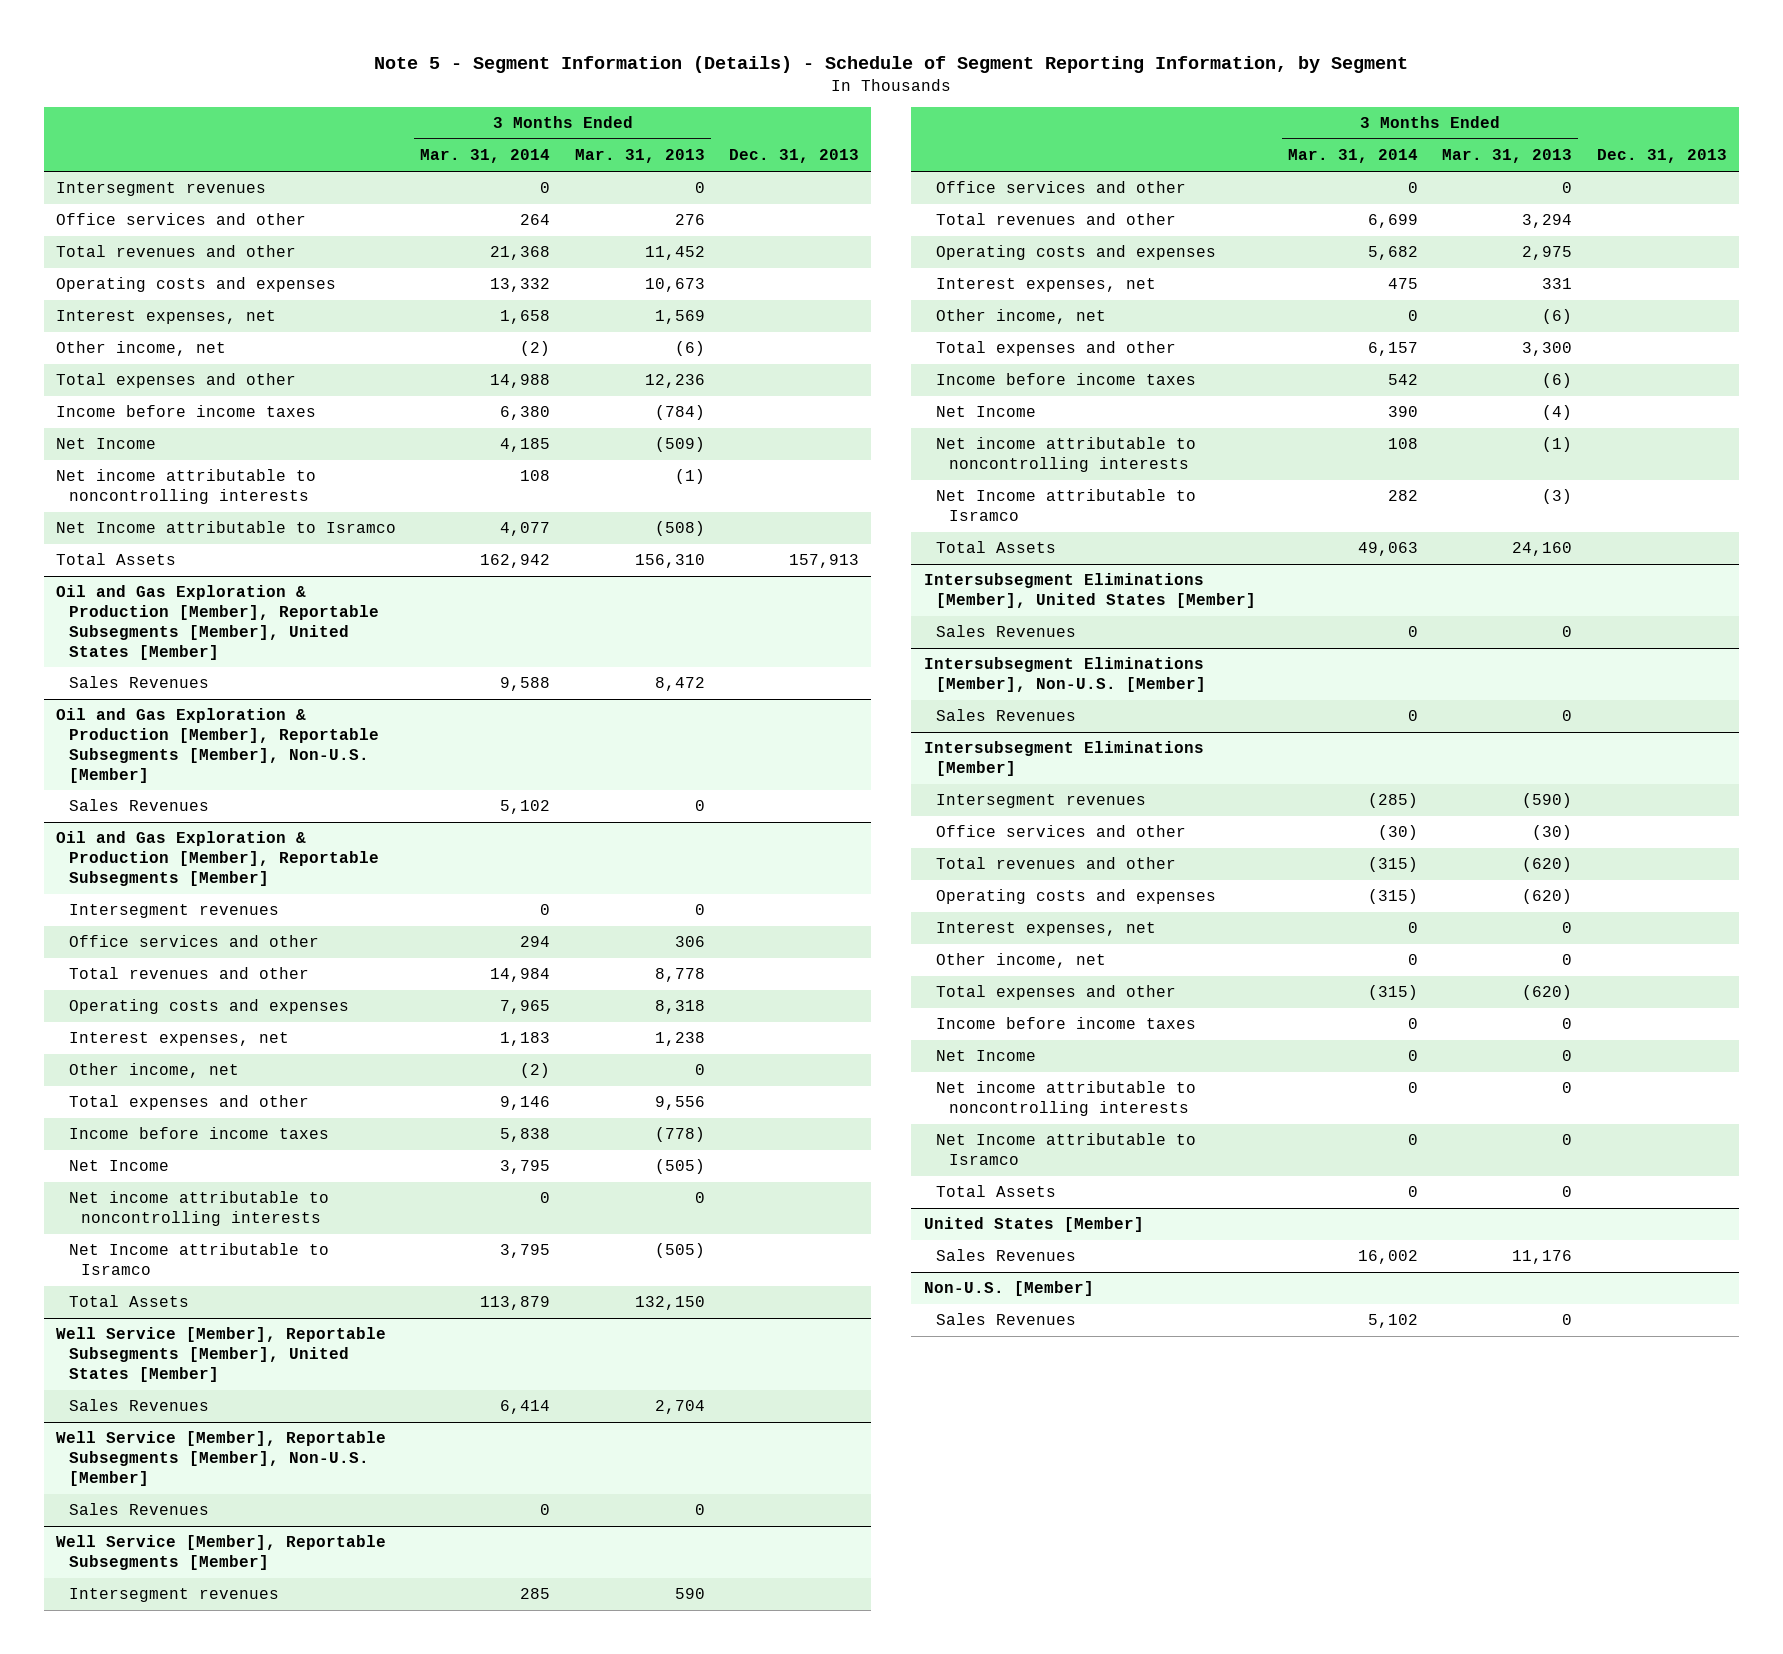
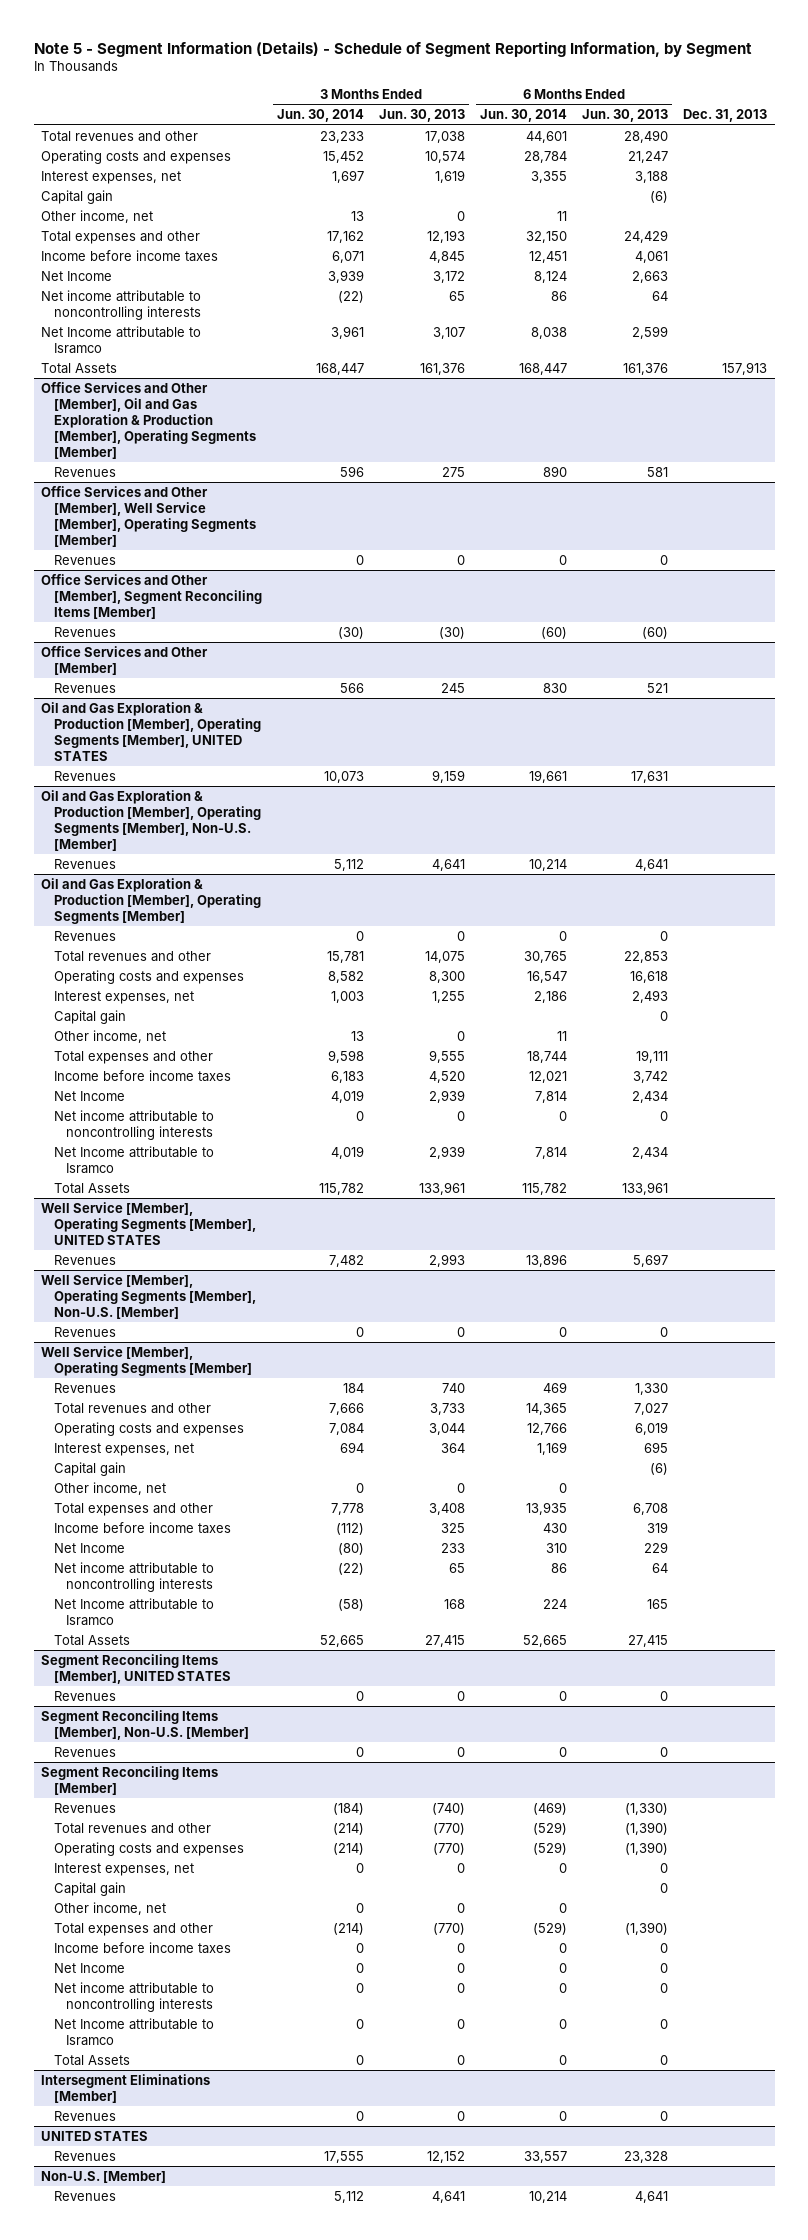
- | 3 Months Ended Mar. 31, 2014 | 3 Months Ended Mar. 31, 2013 | Dec. 31, 2013
+ | 3 Months Ended Jun. 30, 2014 | 3 Months Ended Jun. 30, 2013 | 6 Months Ended Jun. 30, 2014 | 6 Months Ended Jun. 30, 2013 | Dec. 31, 2013
- Intersegment revenues | 0 | 0 |
- Office services and other | 264 | 276 |
+ Capital gain | | | | (6) |
- Oil and Gas Exploration & Production [Member], Reportable Subsegments [Member], United States [Member]
- Sales Revenues | 9,588 | 8,472 |
- Oil and Gas Exploration & Production [Member], Reportable Subsegments [Member], Non-U.S. [Member]
- Sales Revenues | 5,102 | 0 |
- Oil and Gas Exploration & Production [Member], Reportable Subsegments [Member]
- Intersegment revenues | 0 | 0 |
- Office services and other | 294 | 306 |
+ Office Services and Other [Member], Oil and Gas Exploration & Production [Member], Operating Segments [Member]
+ Revenues | 596 | 275 | 890 | 581 |
+ Office Services and Other [Member], Well Service [Member], Operating Segments [Member]
+ Revenues | 0 | 0 | 0 | 0 |
+ Office Services and Other [Member], Segment Reconciling Items [Member]
+ Revenues | (30) | (30) | (60) | (60) |
+ Office Services and Other [Member]
+ Revenues | 566 | 245 | 830 | 521 |
+ Oil and Gas Exploration & Production [Member], Operating Segments [Member], UNITED STATES
+ Revenues | 10,073 | 9,159 | 19,661 | 17,631 |
+ Oil and Gas Exploration & Production [Member], Operating Segments [Member], Non-U.S. [Member]
+ Revenues | 5,112 | 4,641 | 10,214 | 4,641 |
+ Oil and Gas Exploration & Production [Member], Operating Segments [Member]
+ Revenues | 0 | 0 | 0 | 0 |
+ Capital gain | | | | 0 |
- Well Service [Member], Reportable Subsegments [Member], United States [Member]
- Sales Revenues | 6,414 | 2,704 |
- Well Service [Member], Reportable Subsegments [Member], Non-U.S. [Member]
- Sales Revenues | 0 | 0 |
- Well Service [Member], Reportable Subsegments [Member]
- Intersegment revenues | 285 | 590 |
- Office services and other | 0 | 0 |
- Total revenues and other | 6,699 | 3,294 |
- Operating costs and expenses | 5,682 | 2,975 |
- Interest expenses, net | 475 | 331 |
- Other income, net | 0 | (6) |
- Total expenses and other | 6,157 | 3,300 |
- Income before income taxes | 542 | (6) |
- Net Income | 390 | (4) |
- Net income attributable to noncontrolling interests | 108 | (1) |
- Net Income attributable to Isramco | 282 | (3) |
- Total Assets | 49,063 | 24,160 |
- Intersubsegment Eliminations [Member], United States [Member]
- Sales Revenues | 0 | 0 |
- Intersubsegment Eliminations [Member], Non-U.S. [Member]
- Sales Revenues | 0 | 0 |
- Intersubsegment Eliminations [Member]
- Intersegment revenues | (285) | (590) |
- Office services and other | (30) | (30) |
- Total revenues and other | (315) | (620) |
- Operating costs and expenses | (315) | (620) |
- Interest expenses, net | 0 | 0 |
- Other income, net | 0 | 0 |
- Total expenses and other | (315) | (620) |
- Income before income taxes | 0 | 0 |
- Net Income | 0 | 0 |
- Net income attributable to noncontrolling interests | 0 | 0 |
- Net Income attributable to Isramco | 0 | 0 |
- Total Assets | 0 | 0 |
- United States [Member]
- Sales Revenues | 16,002 | 11,176 |
+ Well Service [Member], Operating Segments [Member], UNITED STATES
+ Revenues | 7,482 | 2,993 | 13,896 | 5,697 |
+ Well Service [Member], Operating Segments [Member], Non-U.S. [Member]
+ Revenues | 0 | 0 | 0 | 0 |
+ Well Service [Member], Operating Segments [Member]
+ Revenues | 184 | 740 | 469 | 1,330 |
+ Total revenues and other | 7,666 | 3,733 | 14,365 | 7,027 |
+ Operating costs and expenses | 7,084 | 3,044 | 12,766 | 6,019 |
+ Interest expenses, net | 694 | 364 | 1,169 | 695 |
+ Capital gain | | | | (6) |
+ Other income, net | 0 | 0 | 0 | |
+ Total expenses and other | 7,778 | 3,408 | 13,935 | 6,708 |
+ Income before income taxes | (112) | 325 | 430 | 319 |
+ Net Income | (80) | 233 | 310 | 229 |
+ Net income attributable to noncontrolling interests | (22) | 65 | 86 | 64 |
+ Net Income attributable to Isramco | (58) | 168 | 224 | 165 |
+ Total Assets | 52,665 | 27,415 | 52,665 | 27,415 |
+ Segment Reconciling Items [Member], UNITED STATES
+ Revenues | 0 | 0 | 0 | 0 |
+ Segment Reconciling Items [Member], Non-U.S. [Member]
+ Revenues | 0 | 0 | 0 | 0 |
+ Segment Reconciling Items [Member]
+ Revenues | (184) | (740) | (469) | (1,330) |
+ Total revenues and other | (214) | (770) | (529) | (1,390) |
+ Operating costs and expenses | (214) | (770) | (529) | (1,390) |
+ Interest expenses, net | 0 | 0 | 0 | 0 |
+ Capital gain | | | | 0 |
+ Other income, net | 0 | 0 | 0 | |
+ Total expenses and other | (214) | (770) | (529) | (1,390) |
+ Income before income taxes | 0 | 0 | 0 | 0 |
+ Net Income | 0 | 0 | 0 | 0 |
+ Net income attributable to noncontrolling interests | 0 | 0 | 0 | 0 |
+ Net Income attributable to Isramco | 0 | 0 | 0 | 0 |
+ Total Assets | 0 | 0 | 0 | 0 |
+ Intersegment Eliminations [Member]
+ Revenues | 0 | 0 | 0 | 0 |
+ UNITED STATES
+ Revenues | 17,555 | 12,152 | 33,557 | 23,328 |
@ Non-U.S. [Member]
- Sales Revenues | 5,102 | 0 |
+ Revenues | 5,112 | 4,641 | 10,214 | 4,641 |

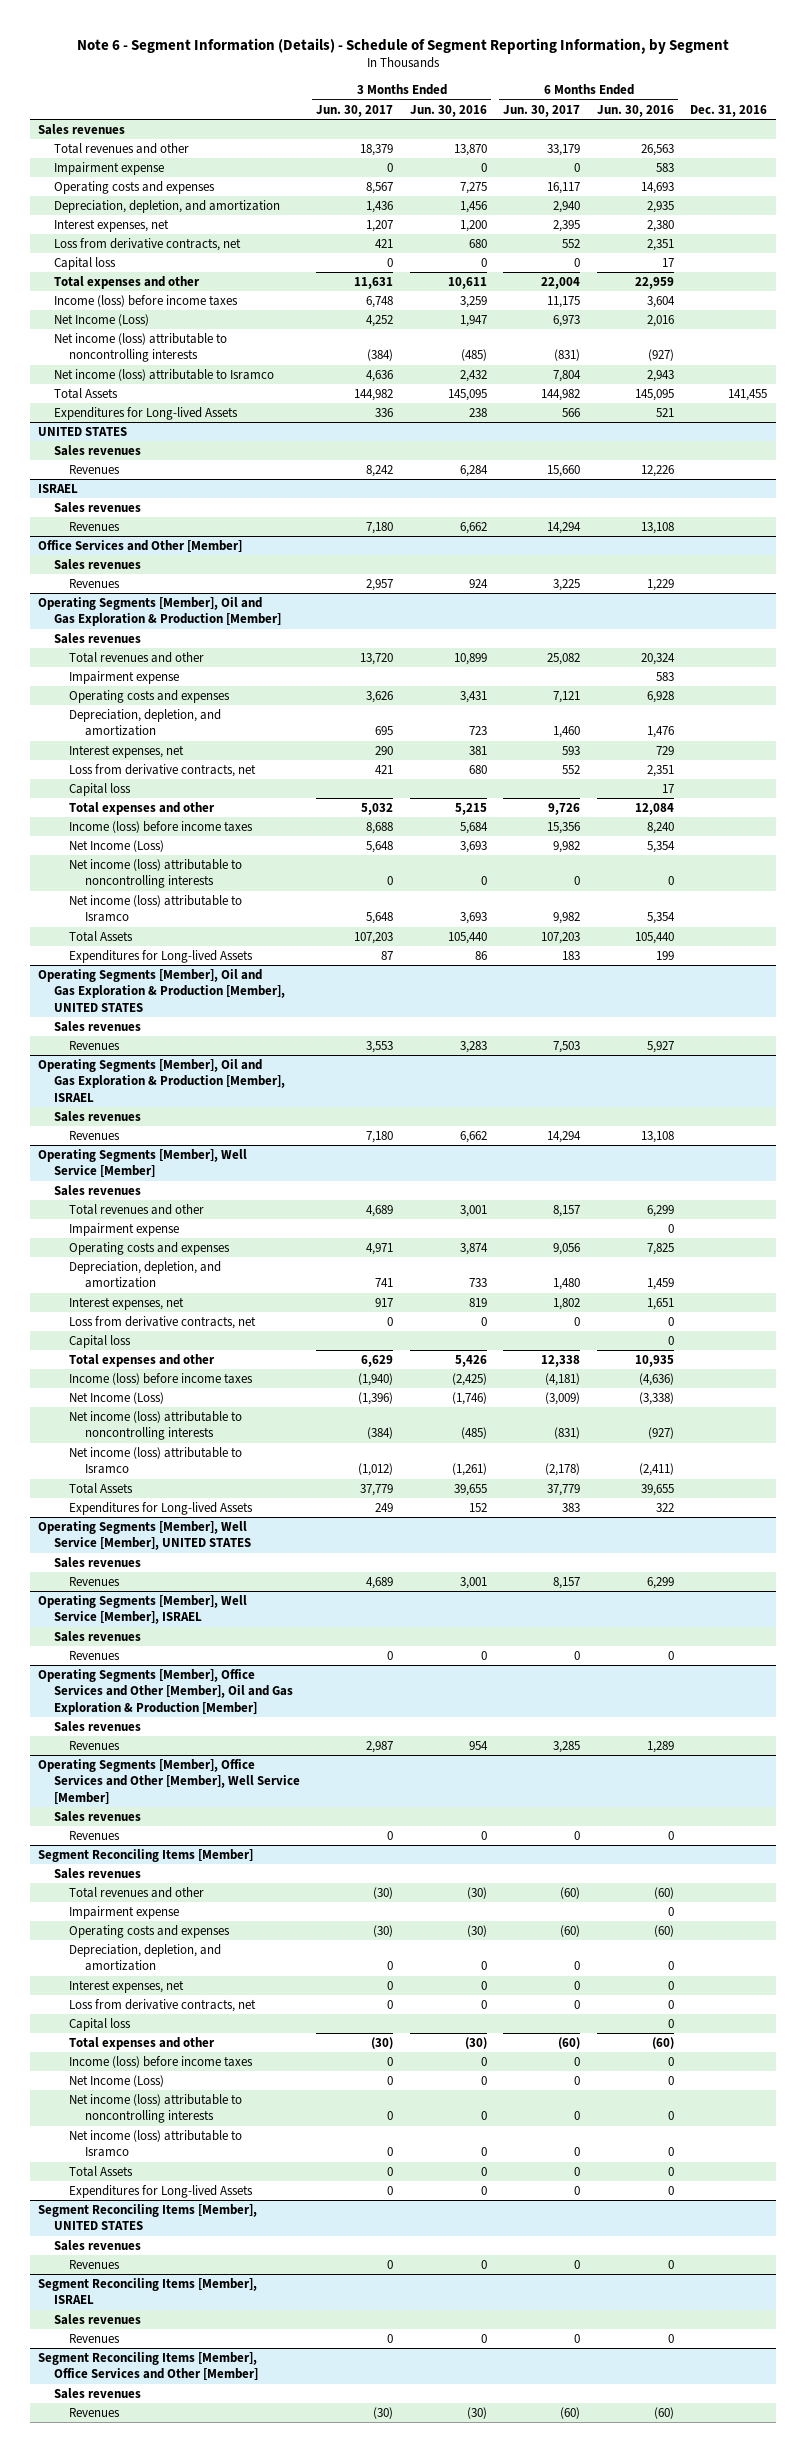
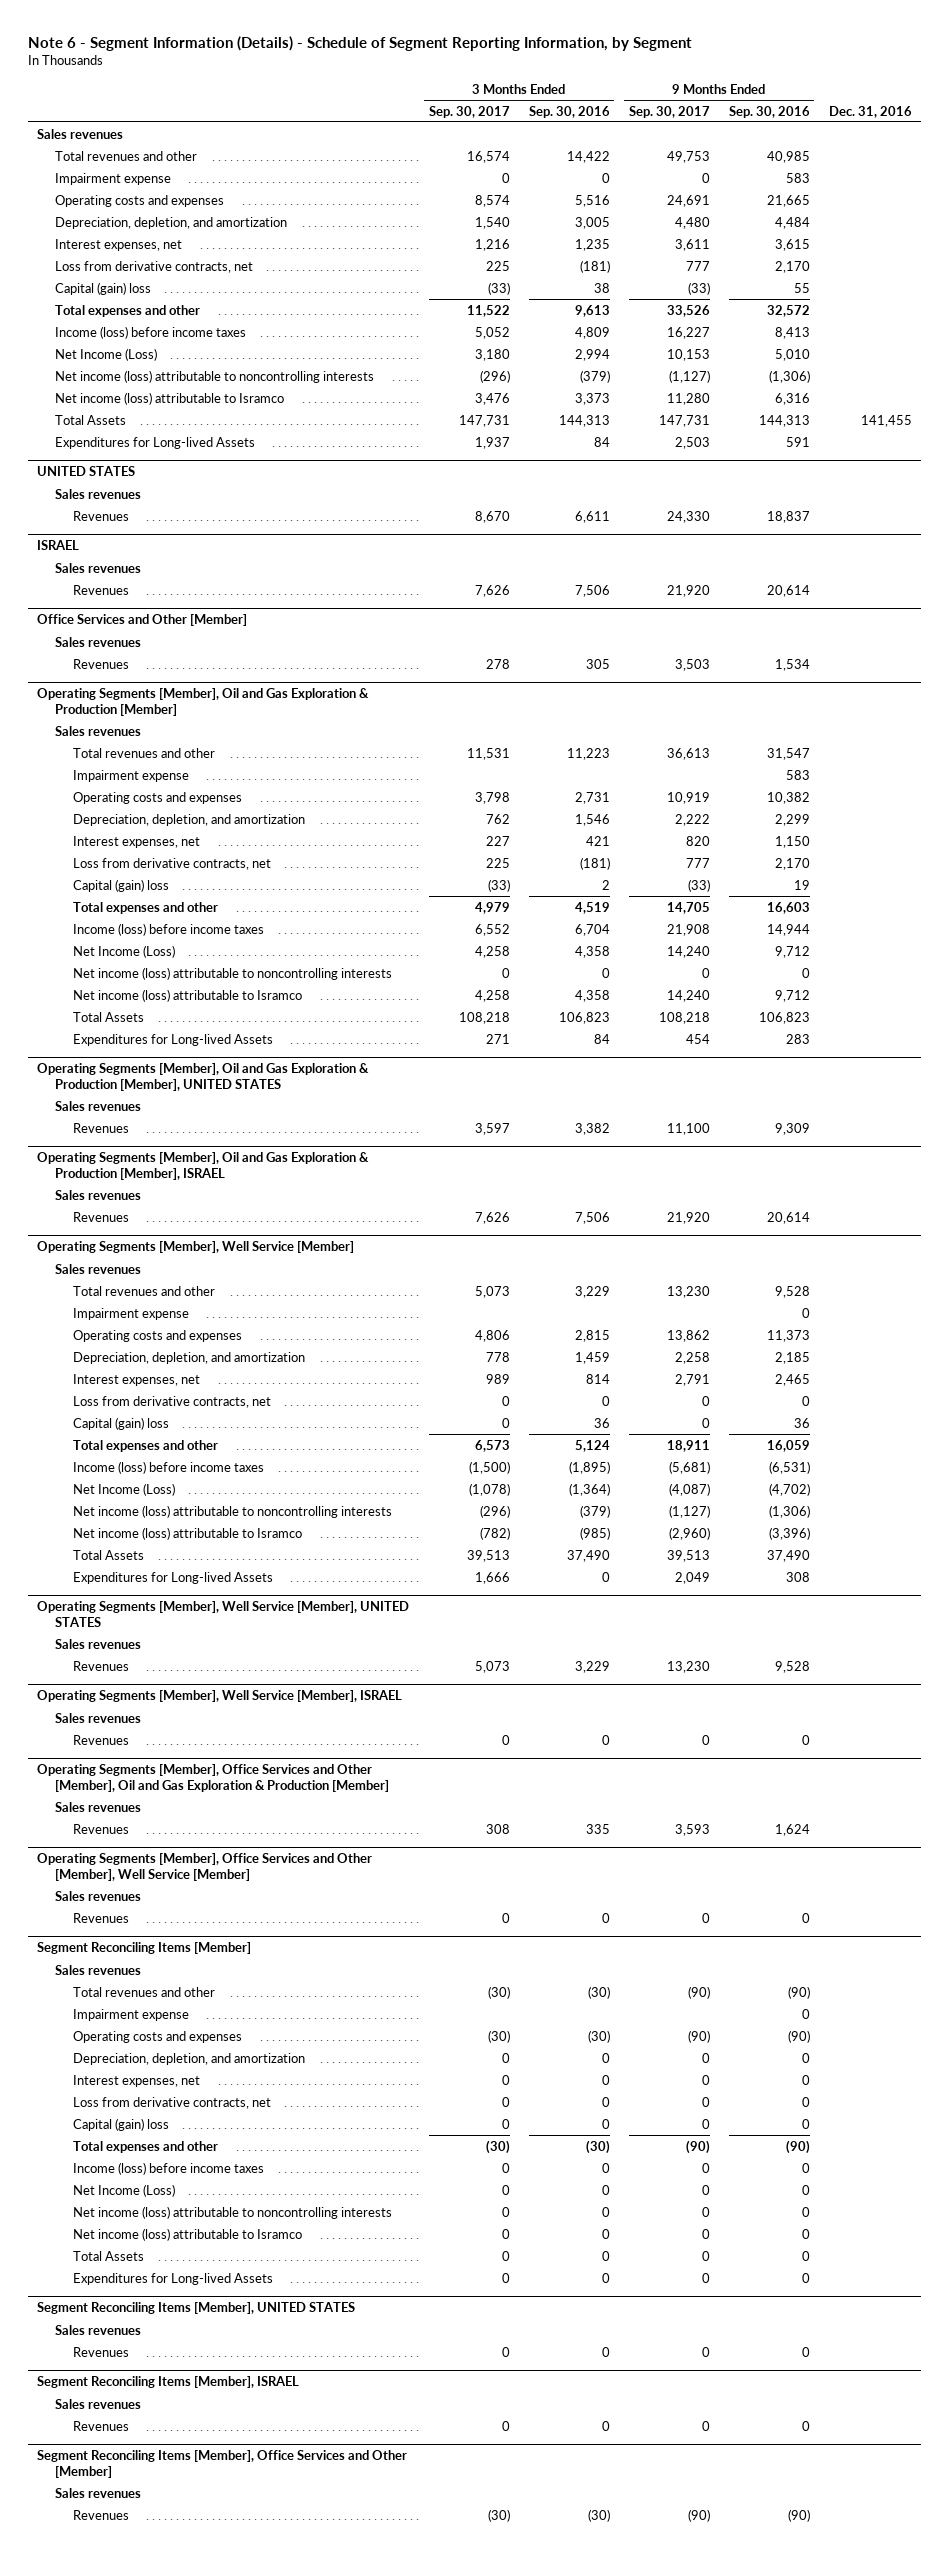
- | 3 Months Ended Jun. 30, 2017 | 3 Months Ended Jun. 30, 2016 | 6 Months Ended Jun. 30, 2017 | 6 Months Ended Jun. 30, 2016 | Dec. 31, 2016
+ | 3 Months Ended Sep. 30, 2017 | 3 Months Ended Sep. 30, 2016 | 9 Months Ended Sep. 30, 2017 | 9 Months Ended Sep. 30, 2016 | Dec. 31, 2016
- Capital loss | 0 | 0 | 0 | 17 |
+ Capital (gain) loss | (33) | 38 | (33) | 55 |
@ Operating Segments [Member], Oil and Gas Exploration & Production [Member]
- Capital loss | | | | 17 |
+ Capital (gain) loss | (33) | 2 | (33) | 19 |
@ Operating Segments [Member], Well Service [Member]
- Capital loss | | | | 0 |
+ Capital (gain) loss | 0 | 36 | 0 | 36 |
@ Segment Reconciling Items [Member]
- Capital loss | | | | 0 |
+ Capital (gain) loss | 0 | 0 | 0 | 0 |

